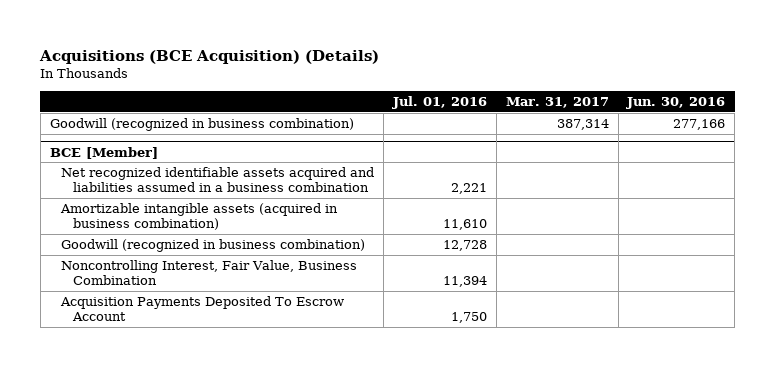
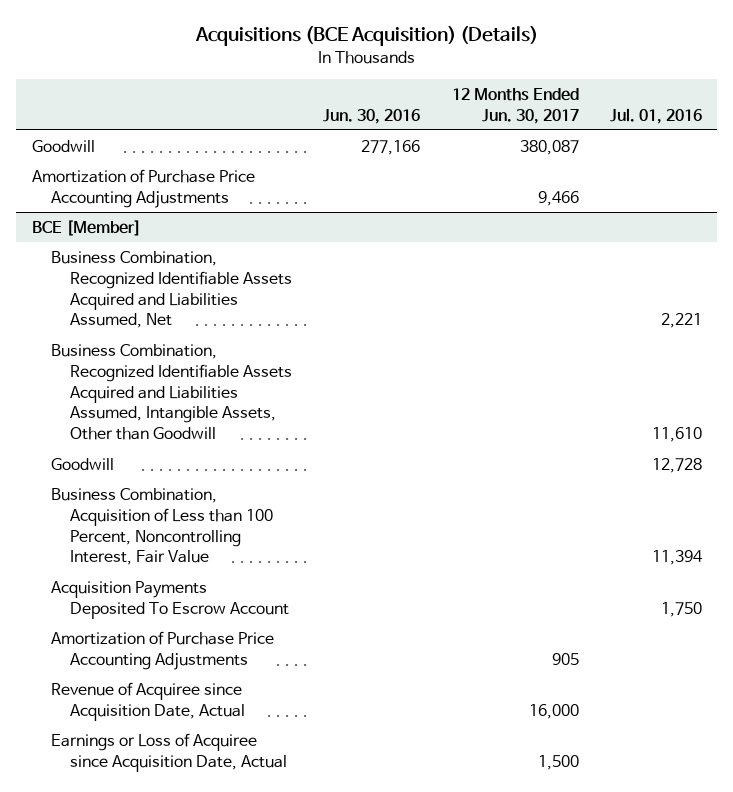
- | Jul. 01, 2016 | Mar. 31, 2017 | Jun. 30, 2016
+ | Jun. 30, 2016 | 12 Months Ended Jun. 30, 2017 | Jul. 01, 2016
- Goodwill (recognized in business combination) | | 387,314 | 277,166
+ Goodwill | 277,166 | 380,087 |
+ Amortization of Purchase Price Accounting Adjustments | | 9,466 |
@ BCE [Member]
- Net recognized identifiable assets acquired and liabilities assumed in a business combination | 2,221 | |
- Amortizable intangible assets (acquired in business combination) | 11,610 | |
- Goodwill (recognized in business combination) | 12,728 | |
- Noncontrolling Interest, Fair Value, Business Combination | 11,394 | |
+ Business Combination, Recognized Identifiable Assets Acquired and Liabilities Assumed, Net | | | 2,221
+ Business Combination, Recognized Identifiable Assets Acquired and Liabilities Assumed, Intangible Assets, Other than Goodwill | | | 11,610
+ Goodwill | | | 12,728
+ Business Combination, Acquisition of Less than 100 Percent, Noncontrolling Interest, Fair Value | | | 11,394
+ Amortization of Purchase Price Accounting Adjustments | | 905 |
+ Revenue of Acquiree since Acquisition Date, Actual | | 16,000 |
+ Earnings or Loss of Acquiree since Acquisition Date, Actual | | 1,500 |

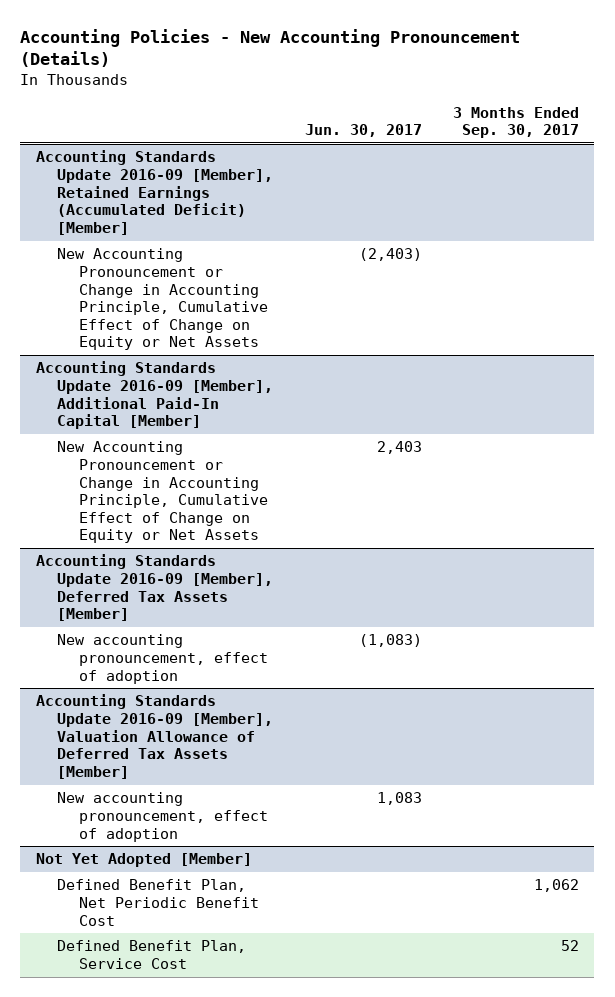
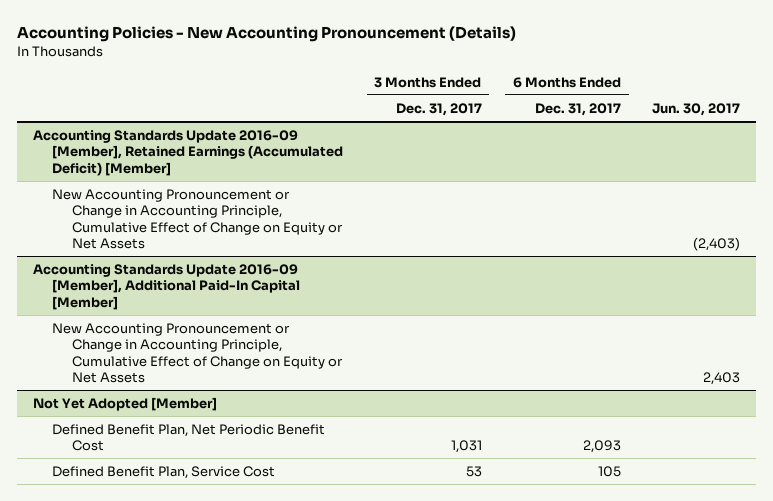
- | Jun. 30, 2017 | 3 Months Ended Sep. 30, 2017
+ | 3 Months Ended Dec. 31, 2017 | 6 Months Ended Dec. 31, 2017 | Jun. 30, 2017
- Accounting Standards Update 2016-09 [Member], Deferred Tax Assets [Member]
- New accounting pronouncement, effect of adoption | (1,083) |
- Accounting Standards Update 2016-09 [Member], Valuation Allowance of Deferred Tax Assets [Member]
- New accounting pronouncement, effect of adoption | 1,083 |

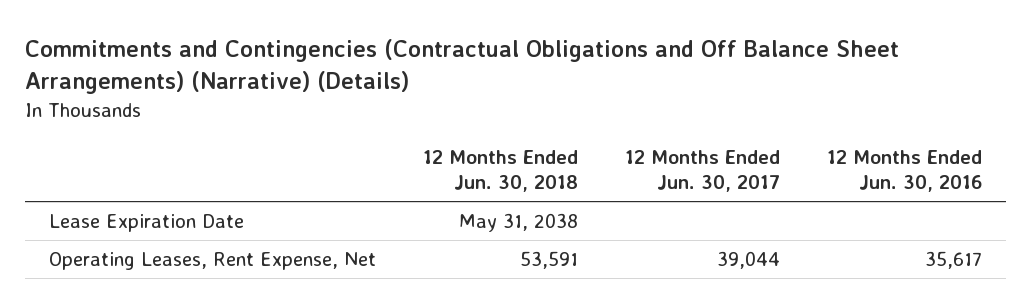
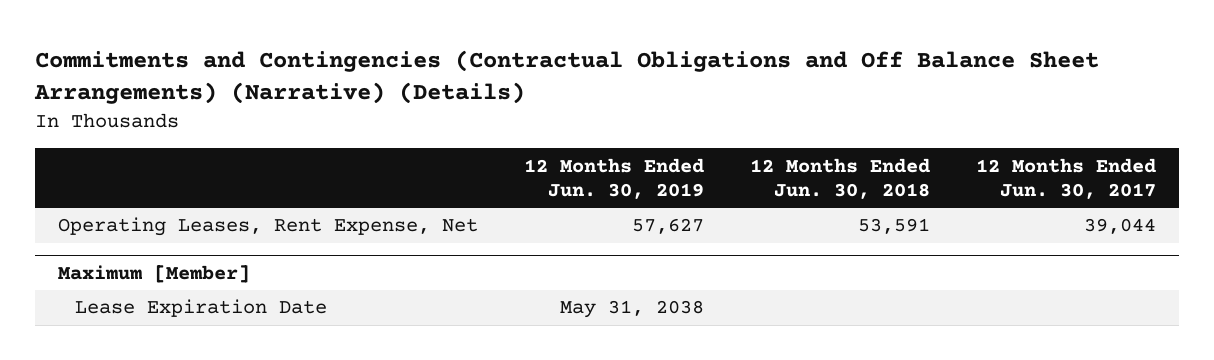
- | 12 Months Ended Jun. 30, 2018 | 12 Months Ended Jun. 30, 2017 | 12 Months Ended Jun. 30, 2016
+ | 12 Months Ended Jun. 30, 2019 | 12 Months Ended Jun. 30, 2018 | 12 Months Ended Jun. 30, 2017
- Lease Expiration Date | May 31, 2038 | |
+ Maximum [Member]
+ Lease Expiration Date | May 31, 2038 | |

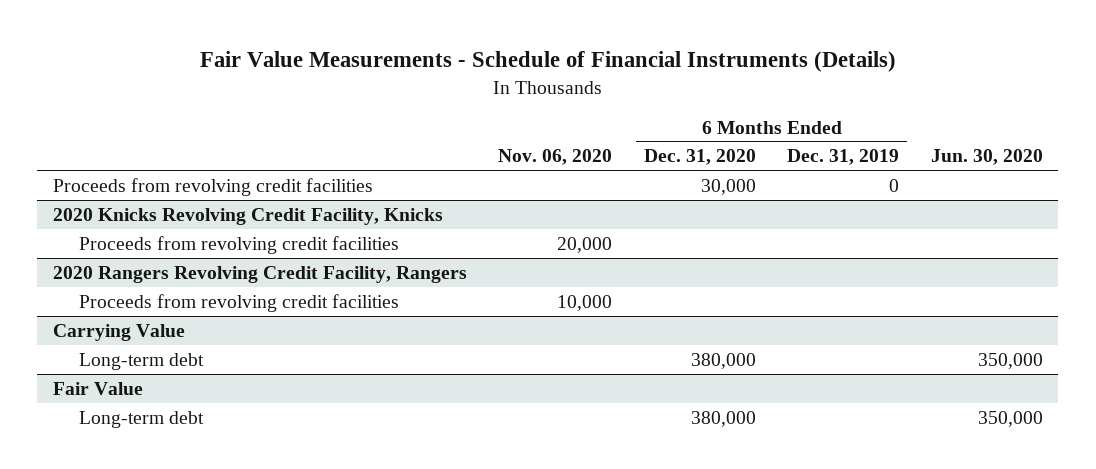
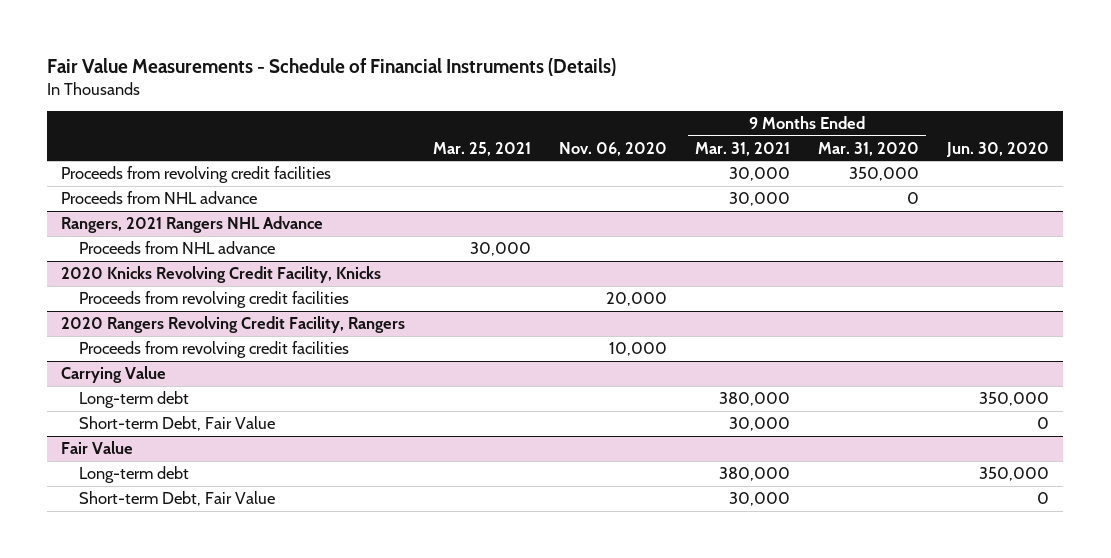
- | Nov. 06, 2020 | 6 Months Ended Dec. 31, 2020 | 6 Months Ended Dec. 31, 2019 | Jun. 30, 2020
+ | Mar. 25, 2021 | Nov. 06, 2020 | 9 Months Ended Mar. 31, 2021 | 9 Months Ended Mar. 31, 2020 | Jun. 30, 2020
+ Proceeds from NHL advance | | | 30,000 | 0 |
+ Rangers, 2021 Rangers NHL Advance
+ Proceeds from NHL advance | 30,000 | | | |
@ Carrying Value
+ Short-term Debt, Fair Value | | | 30,000 | | 0
@ Fair Value
+ Short-term Debt, Fair Value | | | 30,000 | | 0

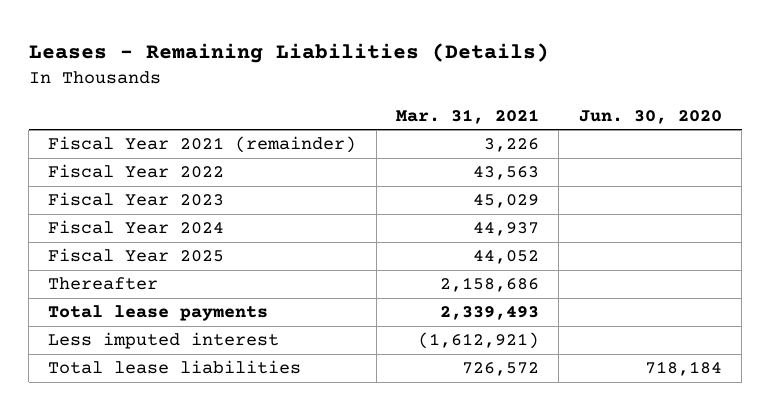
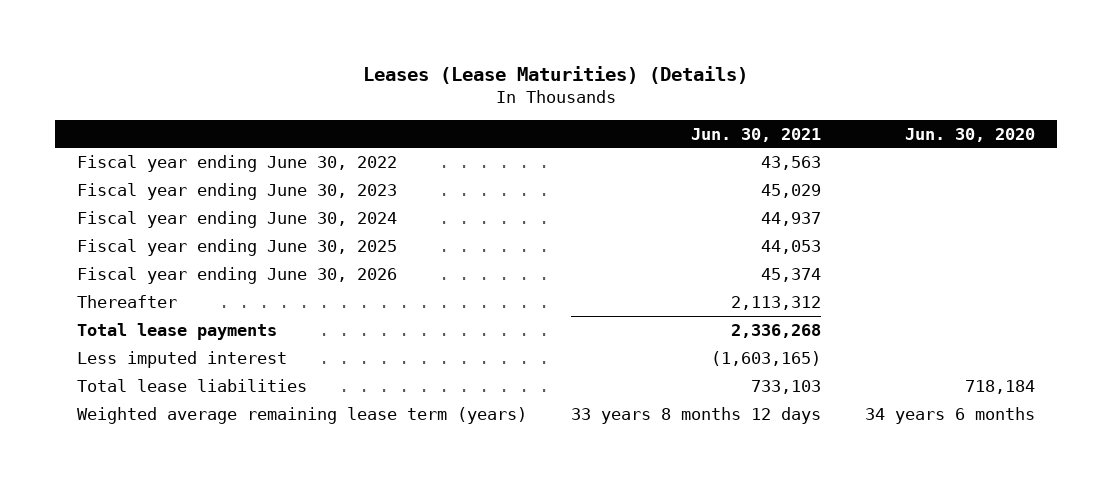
- Leases - Remaining Liabilities (Details)
+ Leases (Lease Maturities) (Details)
- | Mar. 31, 2021 | Jun. 30, 2020
+ | Jun. 30, 2021 | Jun. 30, 2020
- Fiscal Year 2021 (remainder) | 3,226 |
- Fiscal Year 2022 | 43,563 |
- Fiscal Year 2023 | 45,029 |
- Fiscal Year 2024 | 44,937 |
- Fiscal Year 2025 | 44,052 |
+ Fiscal year ending June 30, 2022 | 43,563 |
+ Fiscal year ending June 30, 2023 | 45,029 |
+ Fiscal year ending June 30, 2024 | 44,937 |
+ Fiscal year ending June 30, 2025 | 44,053 |
+ Fiscal year ending June 30, 2026 | 45,374 |
+ Weighted average remaining lease term (years) | 33 years 8 months 12 days | 34 years 6 months

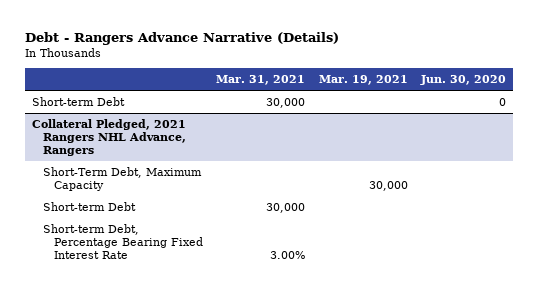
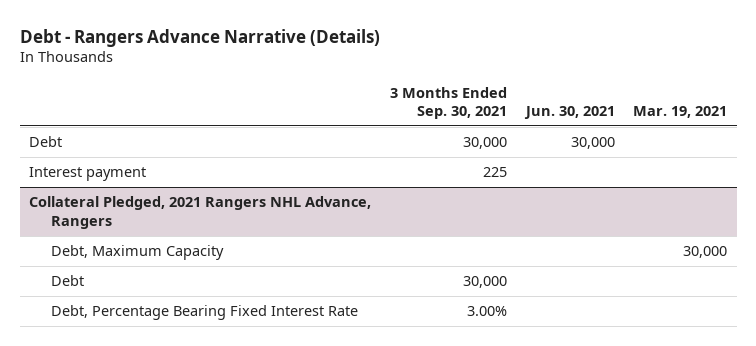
- | Mar. 31, 2021 | Mar. 19, 2021 | Jun. 30, 2020
+ | 3 Months Ended Sep. 30, 2021 | Jun. 30, 2021 | Mar. 19, 2021
- Short-term Debt | 30,000 | | 0
+ Debt | 30,000 | 30,000 |
+ Interest payment | 225 | |
@ Collateral Pledged, 2021 Rangers NHL Advance, Rangers
- Short-Term Debt, Maximum Capacity | | 30,000 |
- Short-term Debt | 30,000 | |
- Short-term Debt, Percentage Bearing Fixed Interest Rate | 3.00% | |
+ Debt, Maximum Capacity | | | 30,000
+ Debt | 30,000 | |
+ Debt, Percentage Bearing Fixed Interest Rate | 3.00% | |

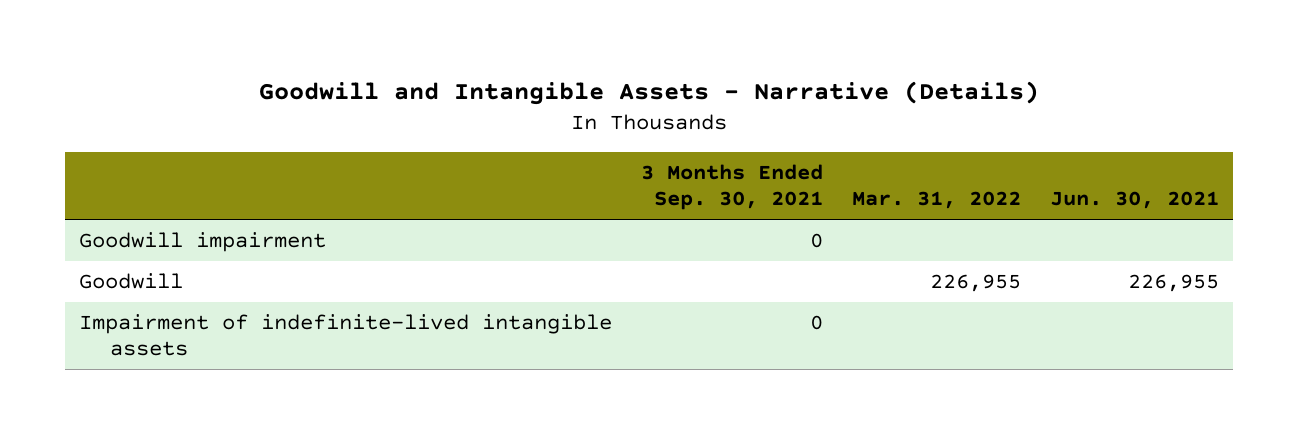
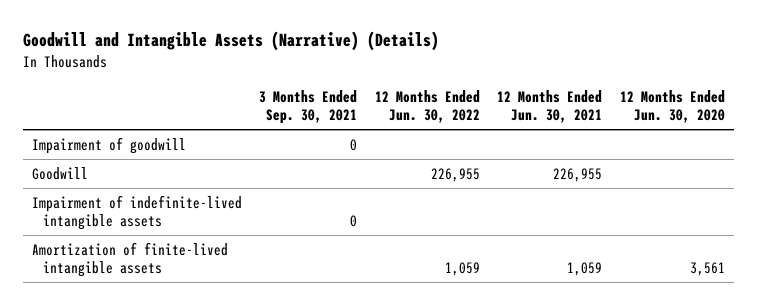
- Goodwill and Intangible Assets - Narrative (Details)
+ Goodwill and Intangible Assets (Narrative) (Details)
- | 3 Months Ended Sep. 30, 2021 | Mar. 31, 2022 | Jun. 30, 2021
+ | 3 Months Ended Sep. 30, 2021 | 12 Months Ended Jun. 30, 2022 | 12 Months Ended Jun. 30, 2021 | 12 Months Ended Jun. 30, 2020
- Goodwill impairment | 0 | |
+ Impairment of goodwill | 0 | | |
+ Amortization of finite-lived intangible assets | | 1,059 | 1,059 | 3,561

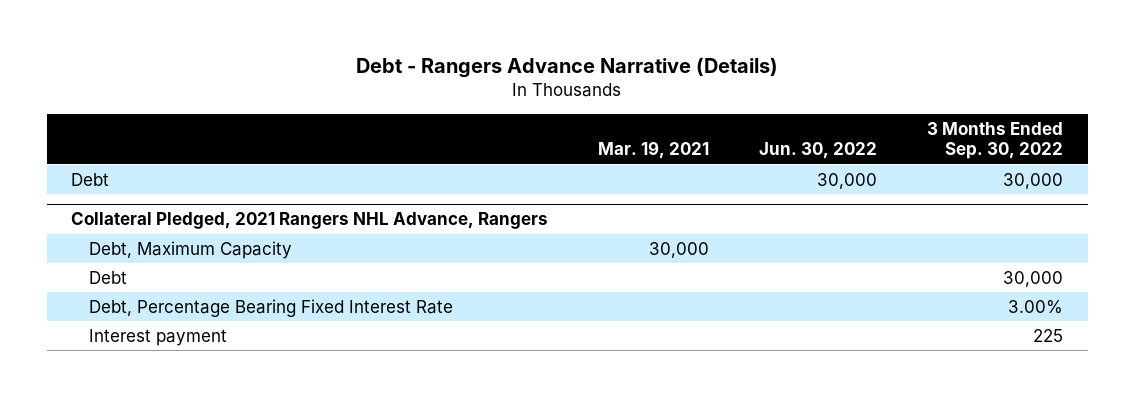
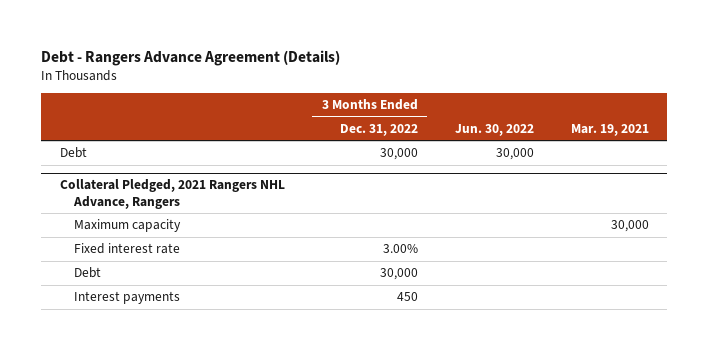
- Debt - Rangers Advance Narrative (Details)
+ Debt - Rangers Advance Agreement (Details)
- | Mar. 19, 2021 | Jun. 30, 2022 | 3 Months Ended Sep. 30, 2022
+ | 3 Months Ended Dec. 31, 2022 | Jun. 30, 2022 | Mar. 19, 2021
@ Collateral Pledged, 2021 Rangers NHL Advance, Rangers
- Debt, Maximum Capacity | 30,000 | |
+ Maximum capacity | | | 30,000
+ Fixed interest rate | 3.00% | |
- Debt, Percentage Bearing Fixed Interest Rate | | | 3.00%
- Interest payment | | | 225
+ Interest payments | 450 | |

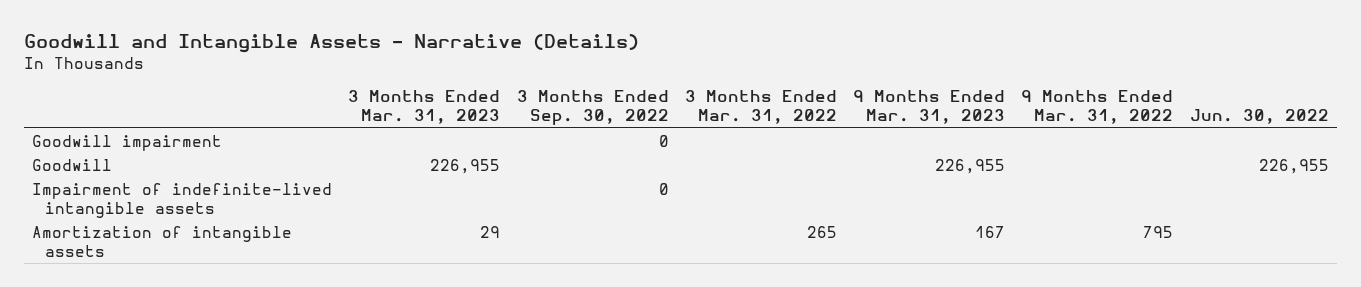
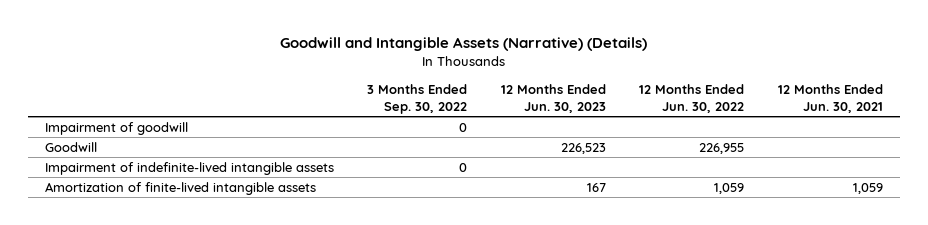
- Goodwill and Intangible Assets - Narrative (Details)
+ Goodwill and Intangible Assets (Narrative) (Details)
- | 3 Months Ended Mar. 31, 2023 | 3 Months Ended Sep. 30, 2022 | 3 Months Ended Mar. 31, 2022 | 9 Months Ended Mar. 31, 2023 | 9 Months Ended Mar. 31, 2022 | Jun. 30, 2022
+ | 3 Months Ended Sep. 30, 2022 | 12 Months Ended Jun. 30, 2023 | 12 Months Ended Jun. 30, 2022 | 12 Months Ended Jun. 30, 2021
- Goodwill impairment | | 0 | | | |
+ Impairment of goodwill | 0 | | |
- Amortization of intangible assets | 29 | | 265 | 167 | 795 |
+ Amortization of finite-lived intangible assets | | 167 | 1,059 | 1,059

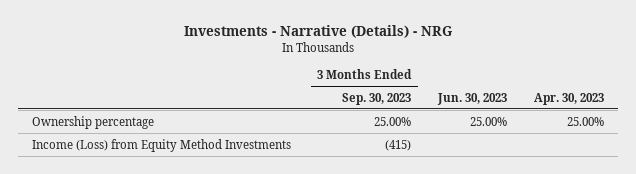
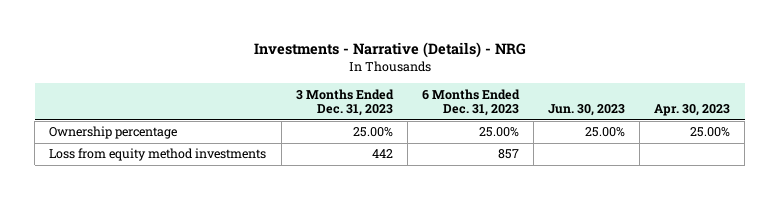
- | 3 Months Ended Sep. 30, 2023 | Jun. 30, 2023 | Apr. 30, 2023
+ | 3 Months Ended Dec. 31, 2023 | 6 Months Ended Dec. 31, 2023 | Jun. 30, 2023 | Apr. 30, 2023
- Income (Loss) from Equity Method Investments | (415) | |
+ Loss from equity method investments | 442 | 857 | |

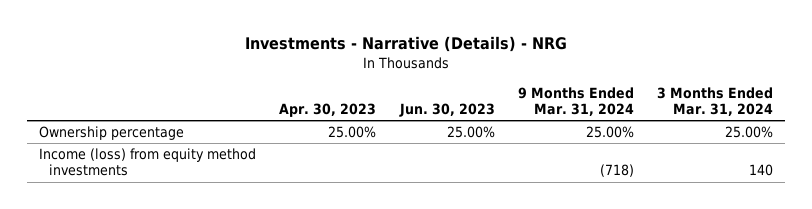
- | 3 Months Ended Dec. 31, 2023 | 6 Months Ended Dec. 31, 2023 | Jun. 30, 2023 | Apr. 30, 2023
+ | Apr. 30, 2023 | Jun. 30, 2023 | 9 Months Ended Mar. 31, 2024 | 3 Months Ended Mar. 31, 2024
- Loss from equity method investments | 442 | 857 | |
+ Income (loss) from equity method investments | | | (718) | 140

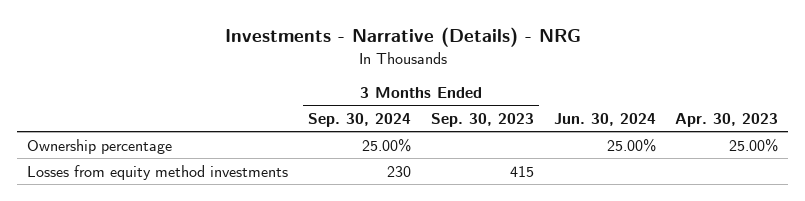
- | Apr. 30, 2023 | Jun. 30, 2023 | 9 Months Ended Mar. 31, 2024 | 3 Months Ended Mar. 31, 2024
+ | 3 Months Ended Sep. 30, 2024 | 3 Months Ended Sep. 30, 2023 | Jun. 30, 2024 | Apr. 30, 2023
- Income (loss) from equity method investments | | | (718) | 140
+ Losses from equity method investments | 230 | 415 | |

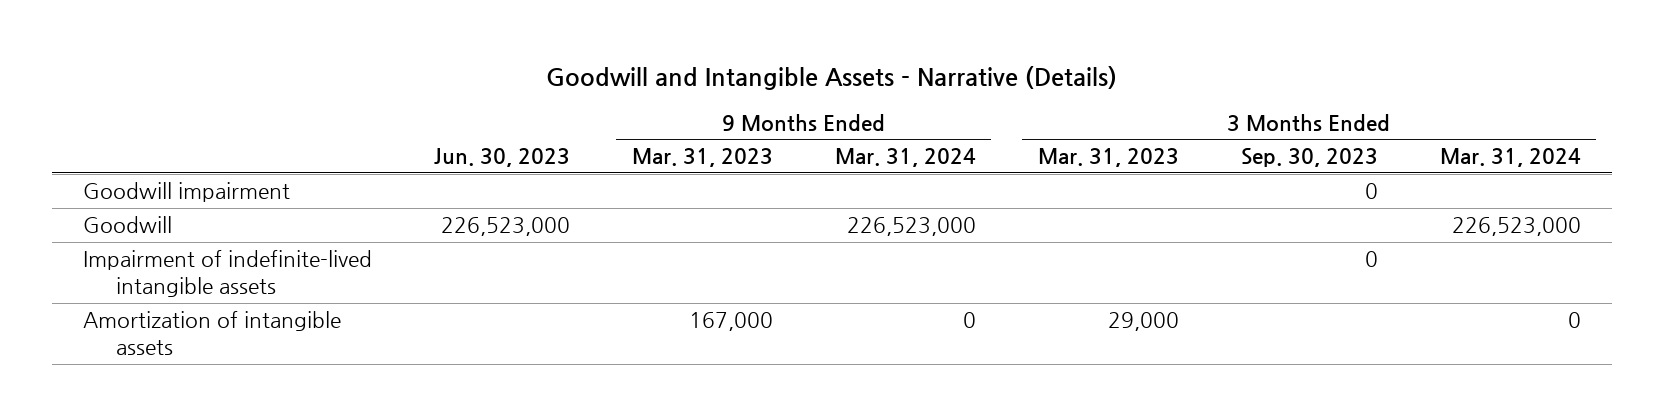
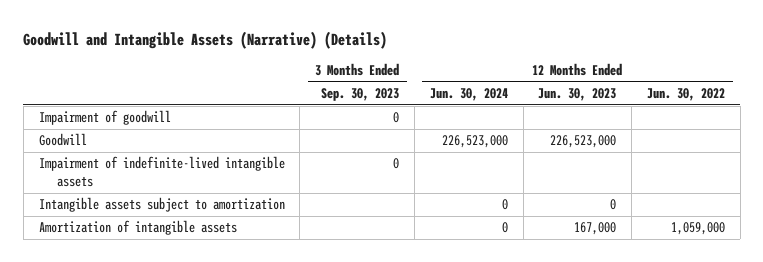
- Goodwill and Intangible Assets - Narrative (Details)
+ Goodwill and Intangible Assets (Narrative) (Details)
- | Jun. 30, 2023 | 9 Months Ended Mar. 31, 2023 | 9 Months Ended Mar. 31, 2024 | 3 Months Ended Mar. 31, 2023 | 3 Months Ended Sep. 30, 2023 | 3 Months Ended Mar. 31, 2024
+ | 3 Months Ended Sep. 30, 2023 | 12 Months Ended Jun. 30, 2024 | 12 Months Ended Jun. 30, 2023 | 12 Months Ended Jun. 30, 2022
- Goodwill impairment | | | | | 0 |
+ Impairment of goodwill | 0 | | |
+ Intangible assets subject to amortization | | 0 | 0 |

